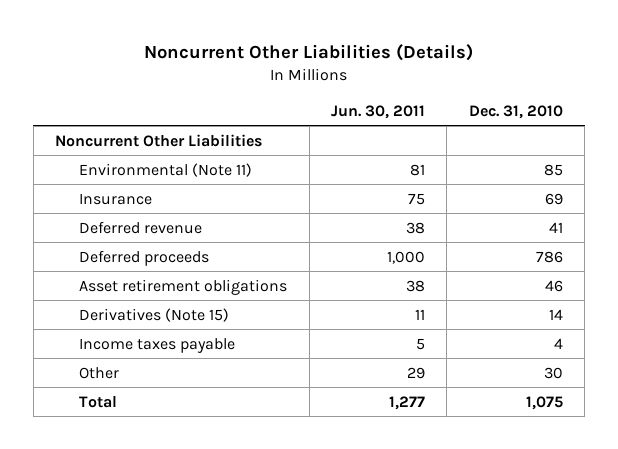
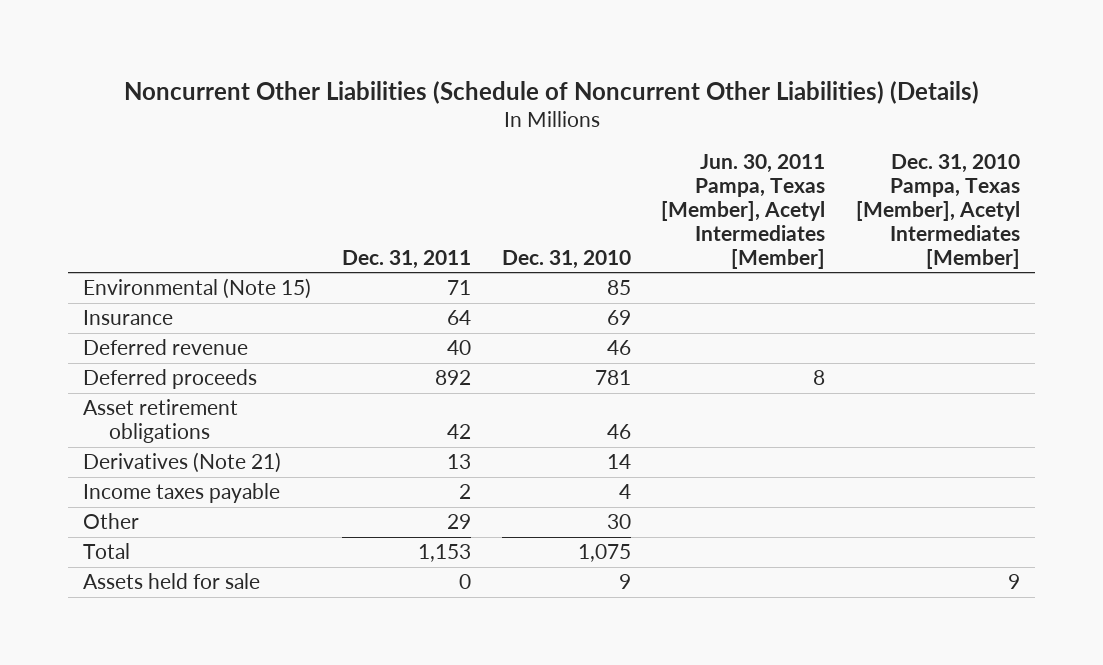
- Noncurrent Other Liabilities (Details)
+ Noncurrent Other Liabilities (Schedule of Noncurrent Other Liabilities) (Details)
- | Jun. 30, 2011 | Dec. 31, 2010
+ | Dec. 31, 2011 | Dec. 31, 2010 | Jun. 30, 2011 Pampa, Texas [Member], Acetyl Intermediates [Member] | Dec. 31, 2010 Pampa, Texas [Member], Acetyl Intermediates [Member]
- Noncurrent Other Liabilities
- Environmental (Note 11) | 81 | 85
+ Environmental (Note 15) | 71 | 85 | |
- Deferred revenue | 38 | 41
- Deferred proceeds | 1,000 | 786
+ Deferred revenue | 40 | 46 | |
+ Deferred proceeds | 892 | 781 | 8 |
- Derivatives (Note 15) | 11 | 14
+ Derivatives (Note 21) | 13 | 14 | |
+ Assets held for sale | 0 | 9 | | 9

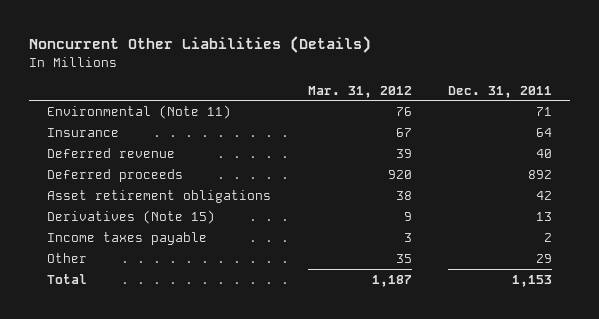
- Noncurrent Other Liabilities (Schedule of Noncurrent Other Liabilities) (Details)
+ Noncurrent Other Liabilities (Details)
- | Dec. 31, 2011 | Dec. 31, 2010 | Jun. 30, 2011 Pampa, Texas [Member], Acetyl Intermediates [Member] | Dec. 31, 2010 Pampa, Texas [Member], Acetyl Intermediates [Member]
+ | Mar. 31, 2012 | Dec. 31, 2011
- Environmental (Note 15) | 71 | 85 | |
+ Environmental (Note 11) | 76 | 71
- Derivatives (Note 21) | 13 | 14 | |
+ Derivatives (Note 15) | 9 | 13
- Assets held for sale | 0 | 9 | | 9

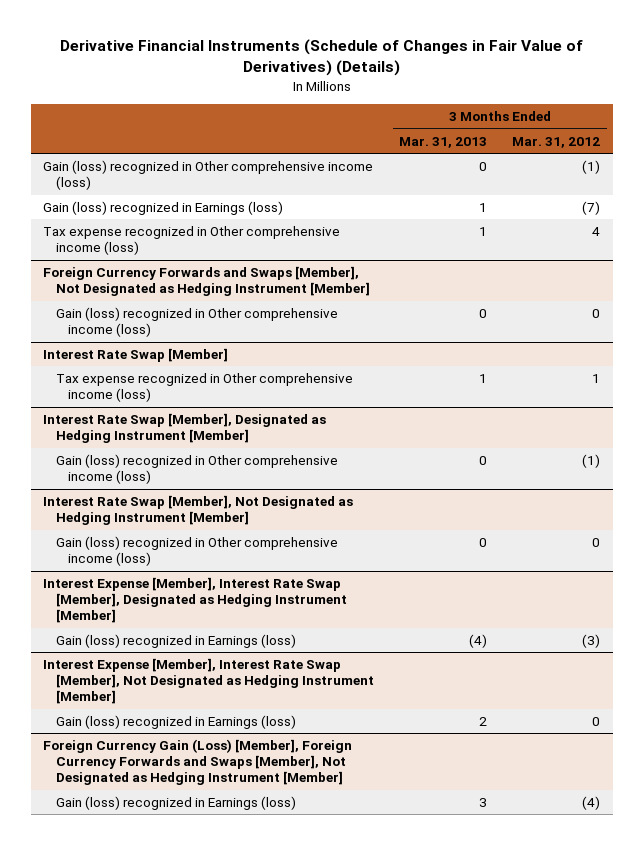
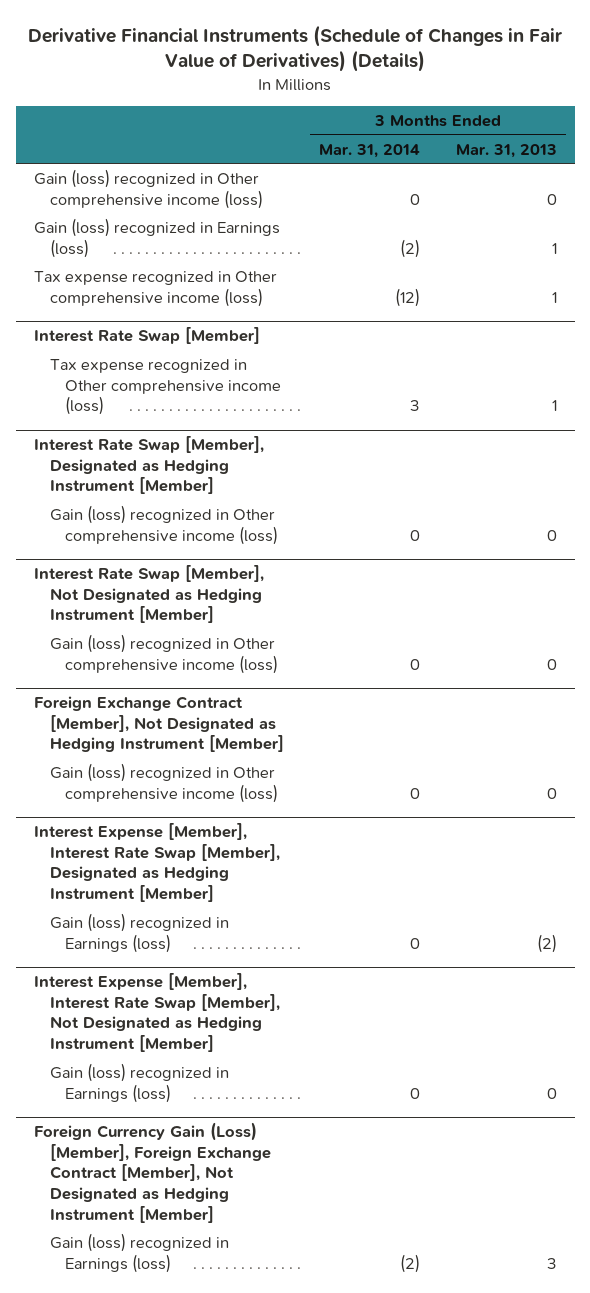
- | 3 Months Ended Mar. 31, 2013 | 3 Months Ended Mar. 31, 2012
+ | 3 Months Ended Mar. 31, 2014 | 3 Months Ended Mar. 31, 2013
- Foreign Currency Forwards and Swaps [Member], Not Designated as Hedging Instrument [Member]
- Gain (loss) recognized in Other comprehensive income (loss) | 0 | 0
+ Foreign Exchange Contract [Member], Not Designated as Hedging Instrument [Member]
+ Gain (loss) recognized in Other comprehensive income (loss) | 0 | 0
@ Interest Expense [Member], Interest Rate Swap [Member], Designated as Hedging Instrument [Member]
- Gain (loss) recognized in Earnings (loss) | (4) | (3)
+ Gain (loss) recognized in Earnings (loss) | 0 | (2)
@ Interest Expense [Member], Interest Rate Swap [Member], Not Designated as Hedging Instrument [Member]
- Gain (loss) recognized in Earnings (loss) | 2 | 0
- Foreign Currency Gain (Loss) [Member], Foreign Currency Forwards and Swaps [Member], Not Designated as Hedging Instrument [Member]
@ Interest Expense [Member], Interest Rate Swap [Member], Not Designated as Hedging Instrument [Member]
+ Gain (loss) recognized in Earnings (loss) | 0 | 0
+ Foreign Currency Gain (Loss) [Member], Foreign Exchange Contract [Member], Not Designated as Hedging Instrument [Member]

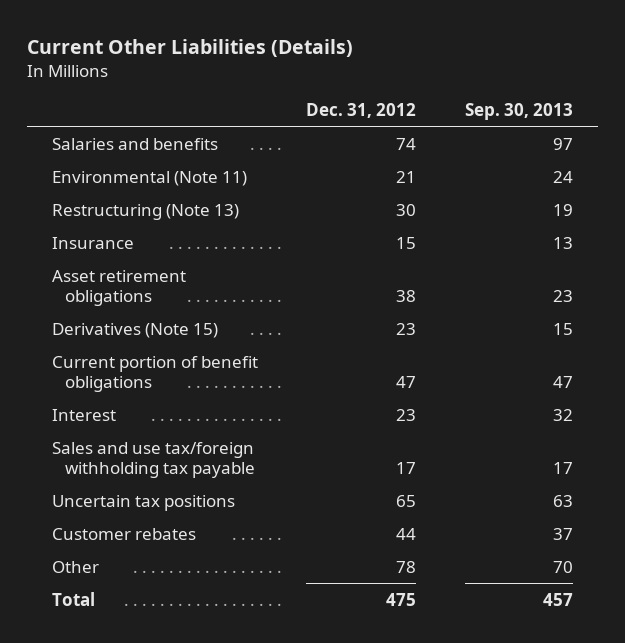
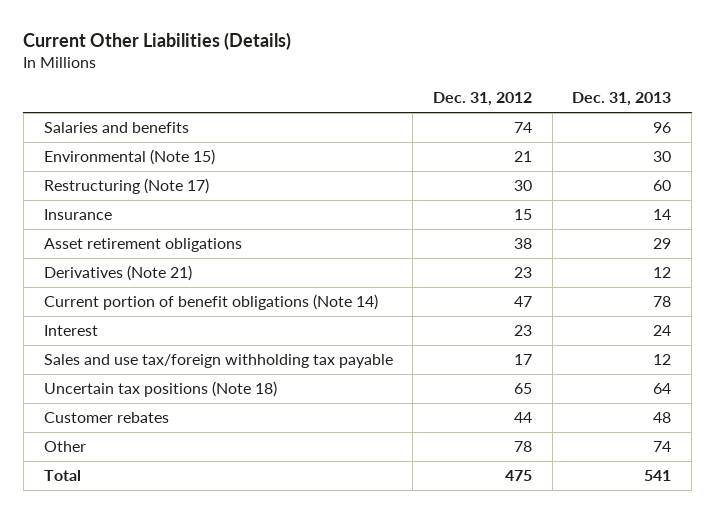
- | Dec. 31, 2012 | Sep. 30, 2013
+ | Dec. 31, 2012 | Dec. 31, 2013
- Environmental (Note 11) | 21 | 24
- Restructuring (Note 13) | 30 | 19
+ Environmental (Note 15) | 21 | 30
+ Restructuring (Note 17) | 30 | 60
- Derivatives (Note 15) | 23 | 15
- Current portion of benefit obligations | 47 | 47
+ Derivatives (Note 21) | 23 | 12
+ Current portion of benefit obligations (Note 14) | 47 | 78
- Uncertain tax positions | 65 | 63
+ Uncertain tax positions (Note 18) | 65 | 64

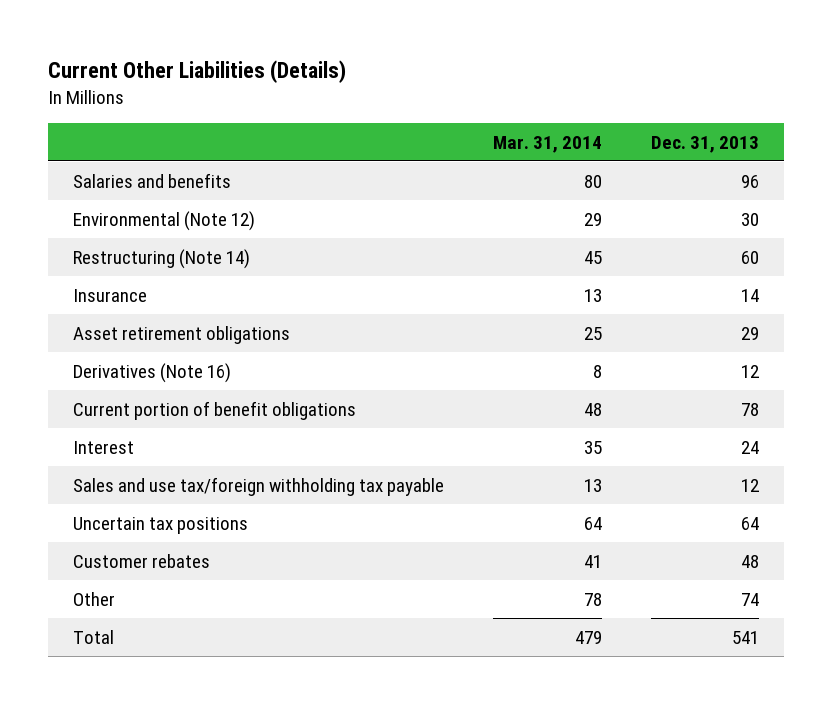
- | Dec. 31, 2012 | Dec. 31, 2013
+ | Mar. 31, 2014 | Dec. 31, 2013
- Environmental (Note 15) | 21 | 30
- Restructuring (Note 17) | 30 | 60
+ Environmental (Note 12) | 29 | 30
+ Restructuring (Note 14) | 45 | 60
- Derivatives (Note 21) | 23 | 12
- Current portion of benefit obligations (Note 14) | 47 | 78
+ Derivatives (Note 16) | 8 | 12
+ Current portion of benefit obligations | 48 | 78
- Uncertain tax positions (Note 18) | 65 | 64
+ Uncertain tax positions | 64 | 64

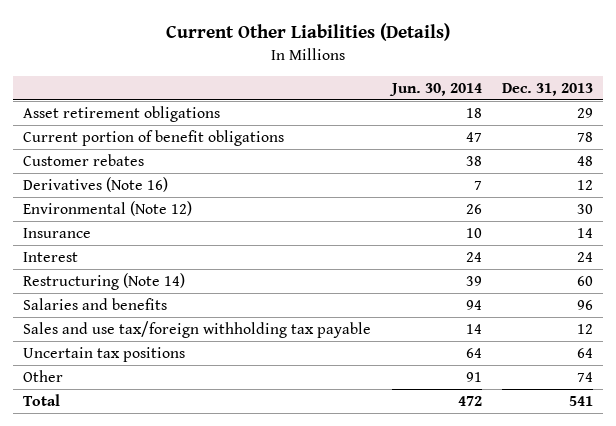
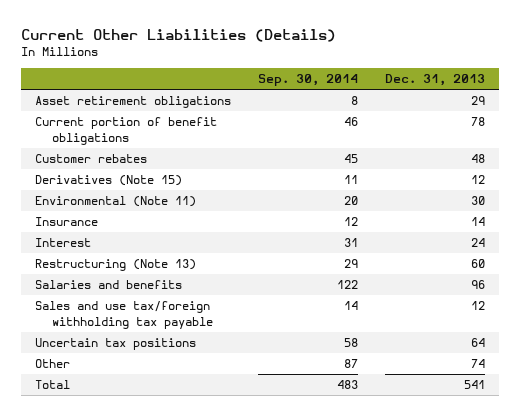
- | Jun. 30, 2014 | Dec. 31, 2013
+ | Sep. 30, 2014 | Dec. 31, 2013
- Derivatives (Note 16) | 7 | 12
- Environmental (Note 12) | 26 | 30
+ Derivatives (Note 15) | 11 | 12
+ Environmental (Note 11) | 20 | 30
- Restructuring (Note 14) | 39 | 60
+ Restructuring (Note 13) | 29 | 60

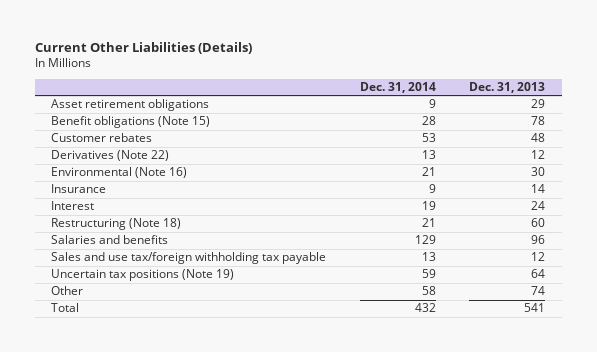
- | Sep. 30, 2014 | Dec. 31, 2013
+ | Dec. 31, 2014 | Dec. 31, 2013
- Current portion of benefit obligations | 46 | 78
+ Benefit obligations (Note 15) | 28 | 78
- Derivatives (Note 15) | 11 | 12
- Environmental (Note 11) | 20 | 30
+ Derivatives (Note 22) | 13 | 12
+ Environmental (Note 16) | 21 | 30
- Restructuring (Note 13) | 29 | 60
+ Restructuring (Note 18) | 21 | 60
- Uncertain tax positions | 58 | 64
+ Uncertain tax positions (Note 19) | 59 | 64

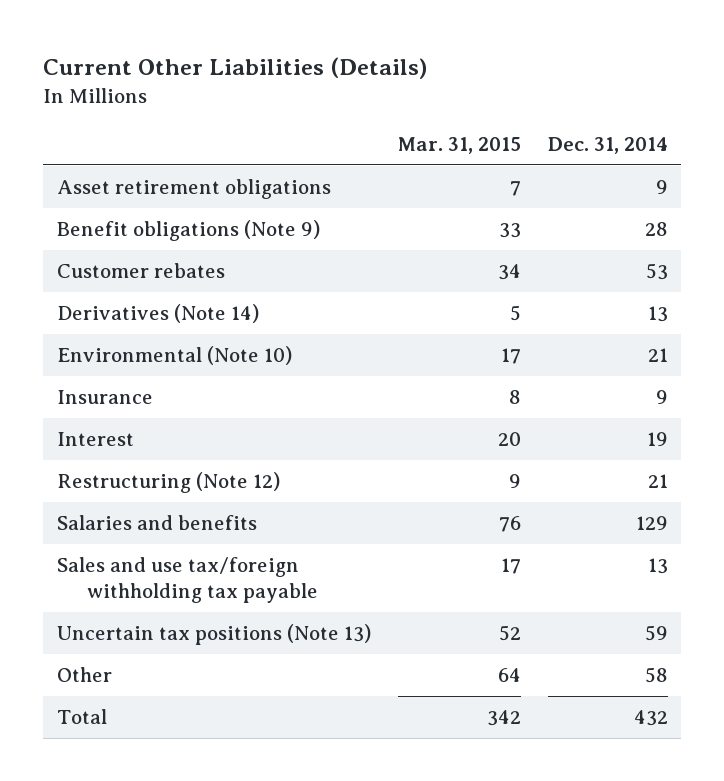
- | Dec. 31, 2014 | Dec. 31, 2013
+ | Mar. 31, 2015 | Dec. 31, 2014
- Benefit obligations (Note 15) | 28 | 78
+ Benefit obligations (Note 9) | 33 | 28
- Derivatives (Note 22) | 13 | 12
- Environmental (Note 16) | 21 | 30
+ Derivatives (Note 14) | 5 | 13
+ Environmental (Note 10) | 17 | 21
- Restructuring (Note 18) | 21 | 60
+ Restructuring (Note 12) | 9 | 21
- Uncertain tax positions (Note 19) | 59 | 64
+ Uncertain tax positions (Note 13) | 52 | 59

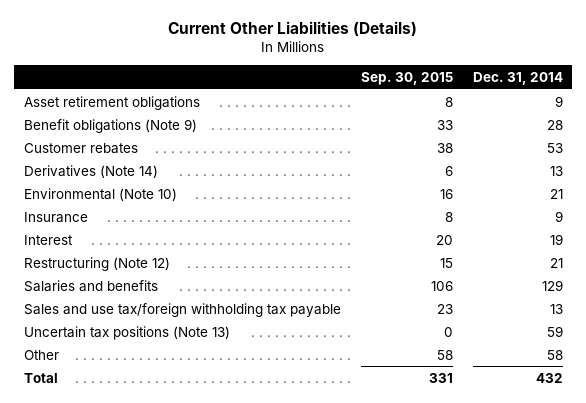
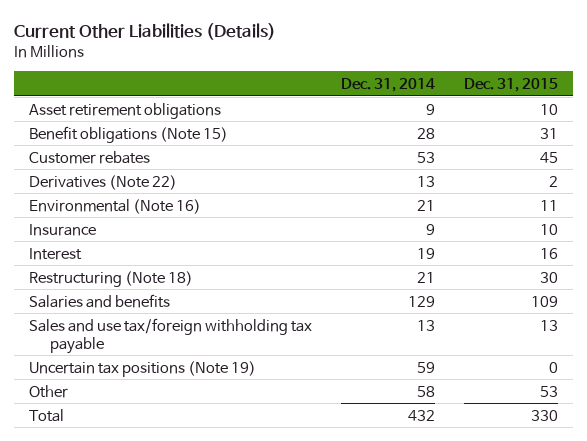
- | Sep. 30, 2015 | Dec. 31, 2014
+ | Dec. 31, 2014 | Dec. 31, 2015
- Benefit obligations (Note 9) | 33 | 28
+ Benefit obligations (Note 15) | 28 | 31
- Derivatives (Note 14) | 6 | 13
- Environmental (Note 10) | 16 | 21
+ Derivatives (Note 22) | 13 | 2
+ Environmental (Note 16) | 21 | 11
- Restructuring (Note 12) | 15 | 21
+ Restructuring (Note 18) | 21 | 30
- Uncertain tax positions (Note 13) | 0 | 59
+ Uncertain tax positions (Note 19) | 59 | 0

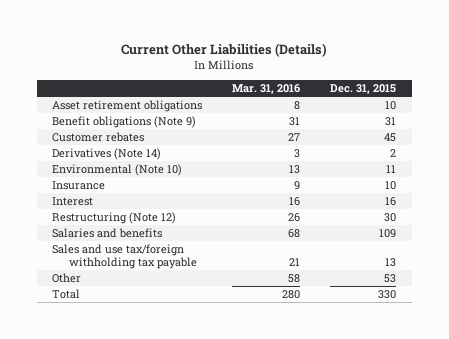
- | Dec. 31, 2014 | Dec. 31, 2015
+ | Mar. 31, 2016 | Dec. 31, 2015
- Benefit obligations (Note 15) | 28 | 31
+ Benefit obligations (Note 9) | 31 | 31
- Derivatives (Note 22) | 13 | 2
- Environmental (Note 16) | 21 | 11
+ Derivatives (Note 14) | 3 | 2
+ Environmental (Note 10) | 13 | 11
- Restructuring (Note 18) | 21 | 30
+ Restructuring (Note 12) | 26 | 30
- Uncertain tax positions (Note 19) | 59 | 0

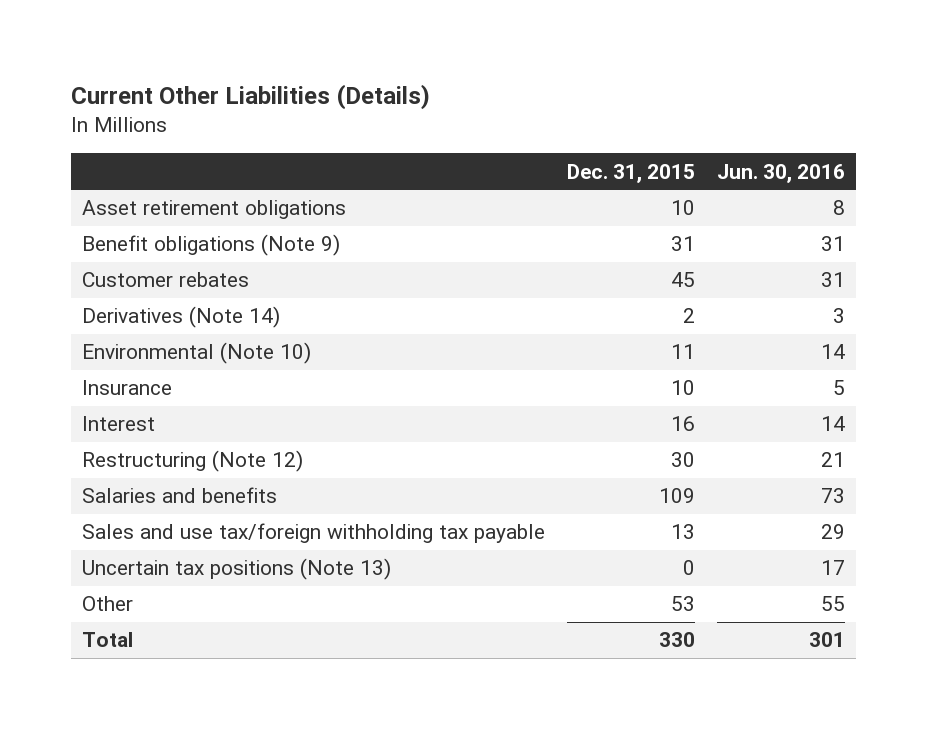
- | Mar. 31, 2016 | Dec. 31, 2015
+ | Dec. 31, 2015 | Jun. 30, 2016
+ Uncertain tax positions (Note 13) | 0 | 17

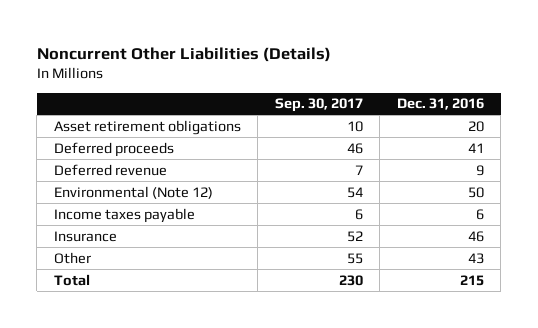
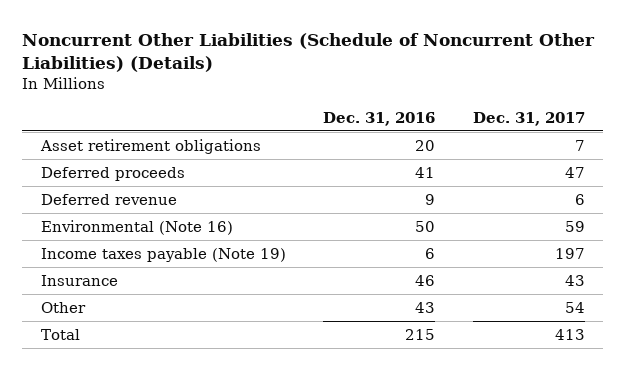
- Noncurrent Other Liabilities (Details)
+ Noncurrent Other Liabilities (Schedule of Noncurrent Other Liabilities) (Details)
- | Sep. 30, 2017 | Dec. 31, 2016
+ | Dec. 31, 2016 | Dec. 31, 2017
- Environmental (Note 12) | 54 | 50
- Income taxes payable | 6 | 6
+ Environmental (Note 16) | 50 | 59
+ Income taxes payable (Note 19) | 6 | 197

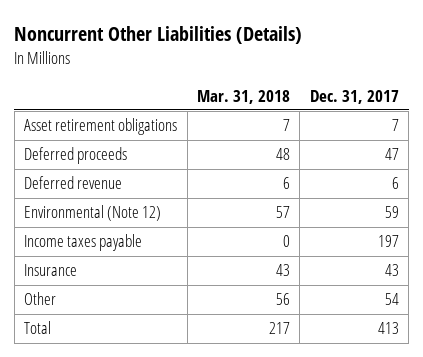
- Noncurrent Other Liabilities (Schedule of Noncurrent Other Liabilities) (Details)
+ Noncurrent Other Liabilities (Details)
- | Dec. 31, 2016 | Dec. 31, 2017
+ | Mar. 31, 2018 | Dec. 31, 2017
- Environmental (Note 16) | 50 | 59
- Income taxes payable (Note 19) | 6 | 197
+ Environmental (Note 12) | 57 | 59
+ Income taxes payable | 0 | 197

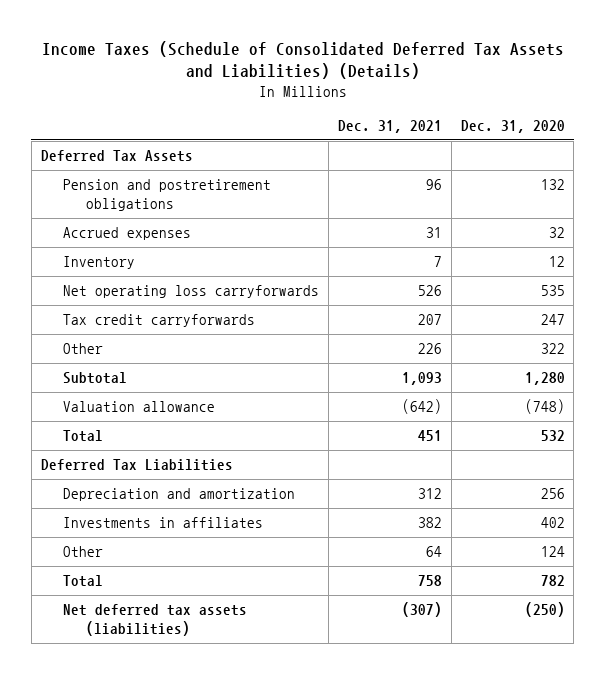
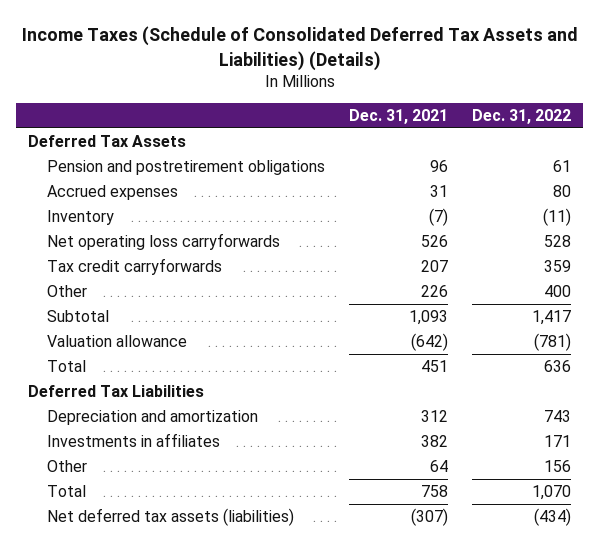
- | Dec. 31, 2021 | Dec. 31, 2020
+ | Dec. 31, 2021 | Dec. 31, 2022
- Inventory | 7 | 12
+ Inventory | (7) | (11)

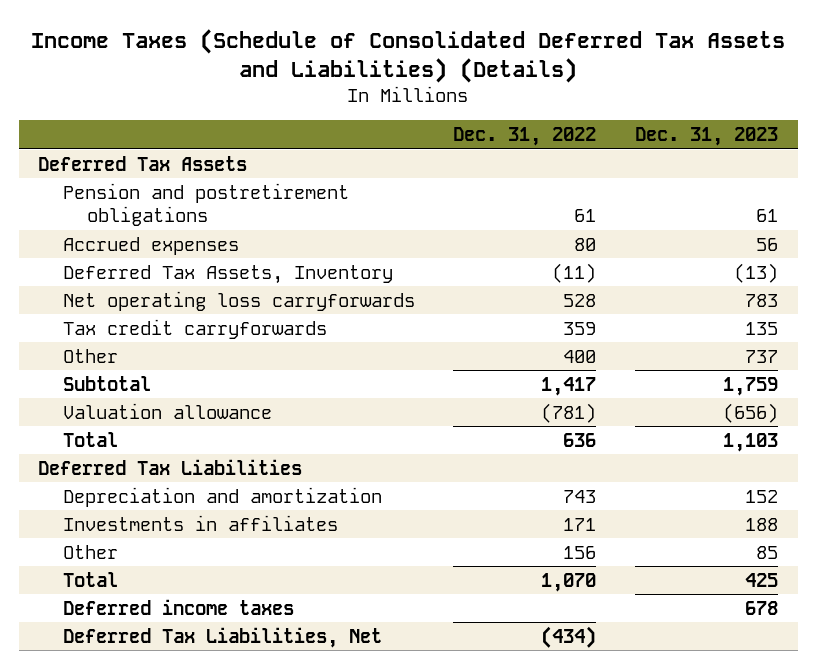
- | Dec. 31, 2021 | Dec. 31, 2022
+ | Dec. 31, 2022 | Dec. 31, 2023
- Inventory | (7) | (11)
+ Deferred Tax Assets, Inventory | (11) | (13)
- Net deferred tax assets (liabilities) | (307) | (434)
+ Deferred income taxes | | 678
+ Deferred Tax Liabilities, Net | (434) |

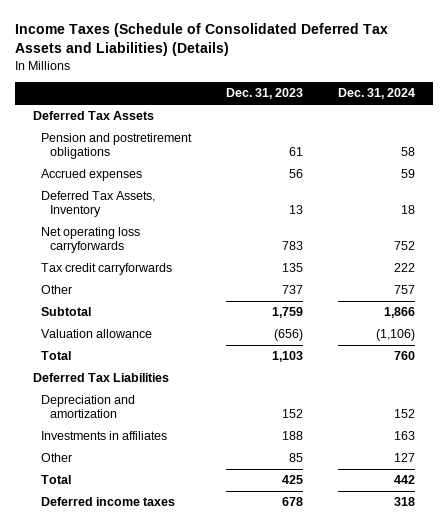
- | Dec. 31, 2022 | Dec. 31, 2023
+ | Dec. 31, 2023 | Dec. 31, 2024
- Deferred Tax Assets, Inventory | (11) | (13)
+ Deferred Tax Assets, Inventory | 13 | 18
- Deferred Tax Liabilities, Net | (434) |

